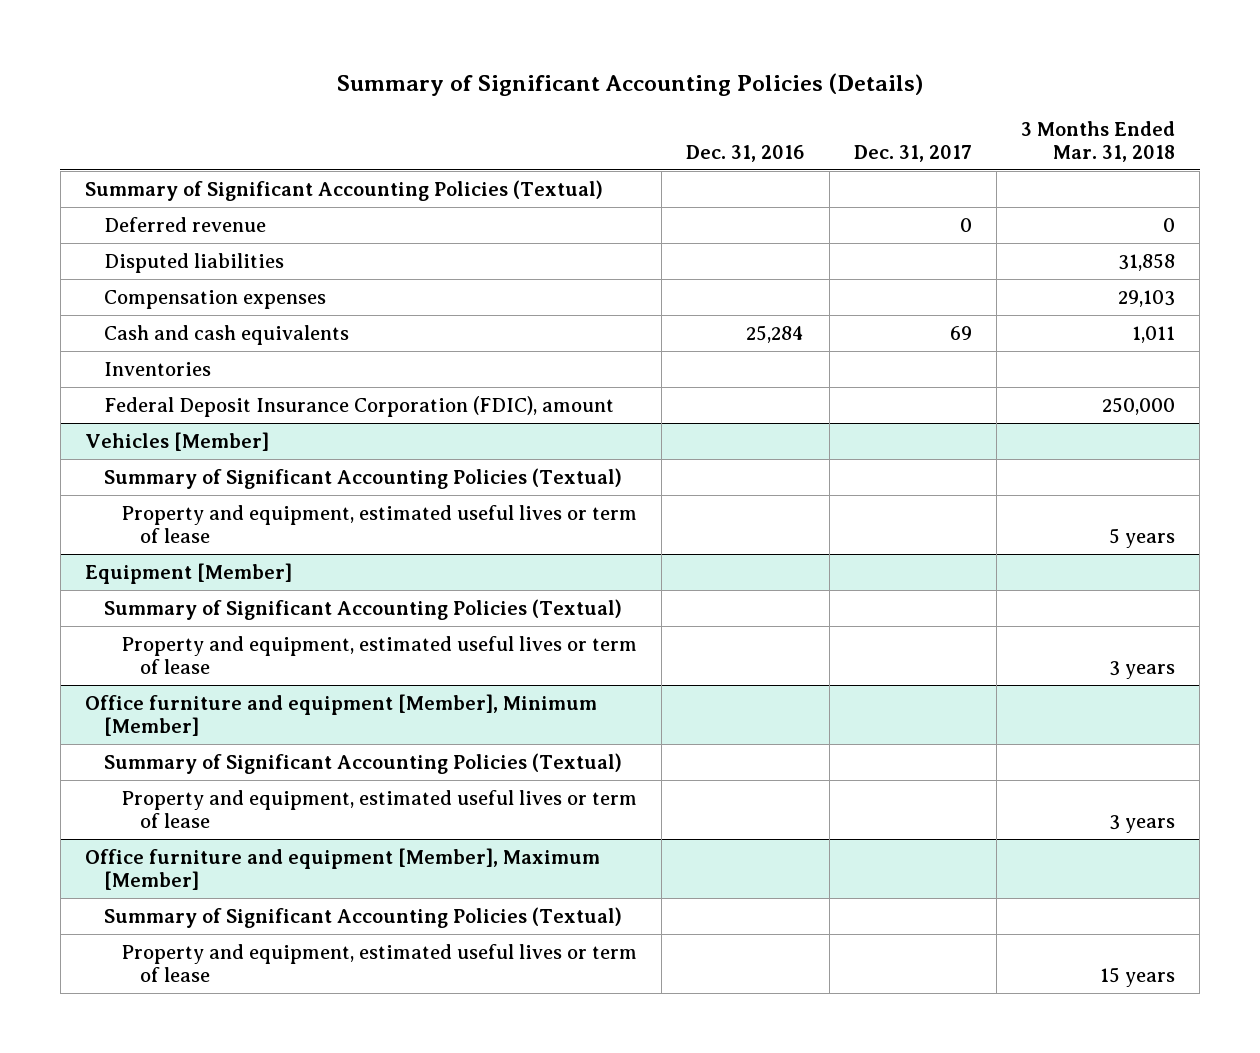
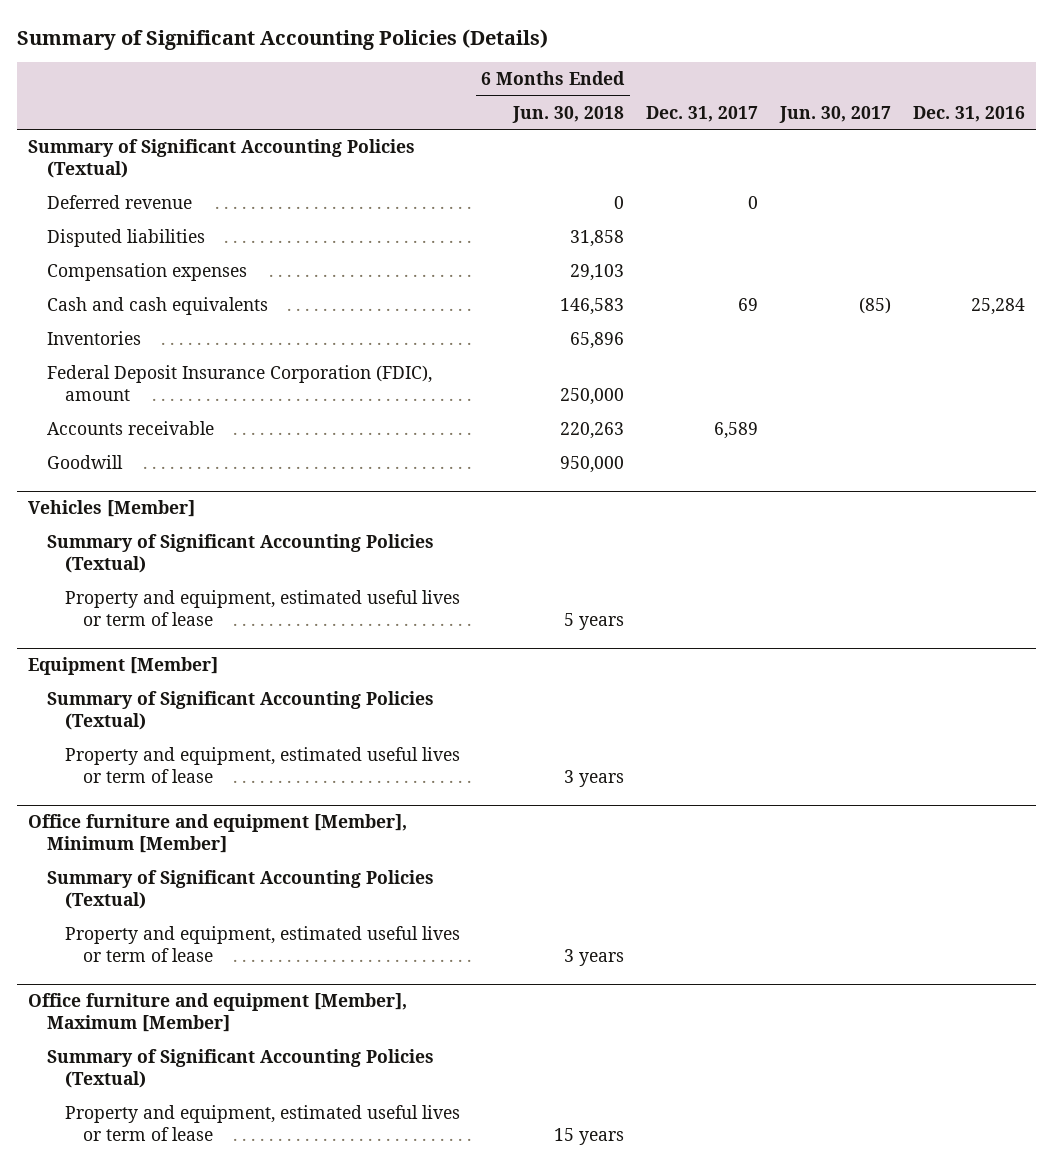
- | Dec. 31, 2016 | Dec. 31, 2017 | 3 Months Ended Mar. 31, 2018
+ | 6 Months Ended Jun. 30, 2018 | Dec. 31, 2017 | Jun. 30, 2017 | Dec. 31, 2016
+ Accounts receivable | 220,263 | 6,589 | |
+ Goodwill | 950,000 | | |

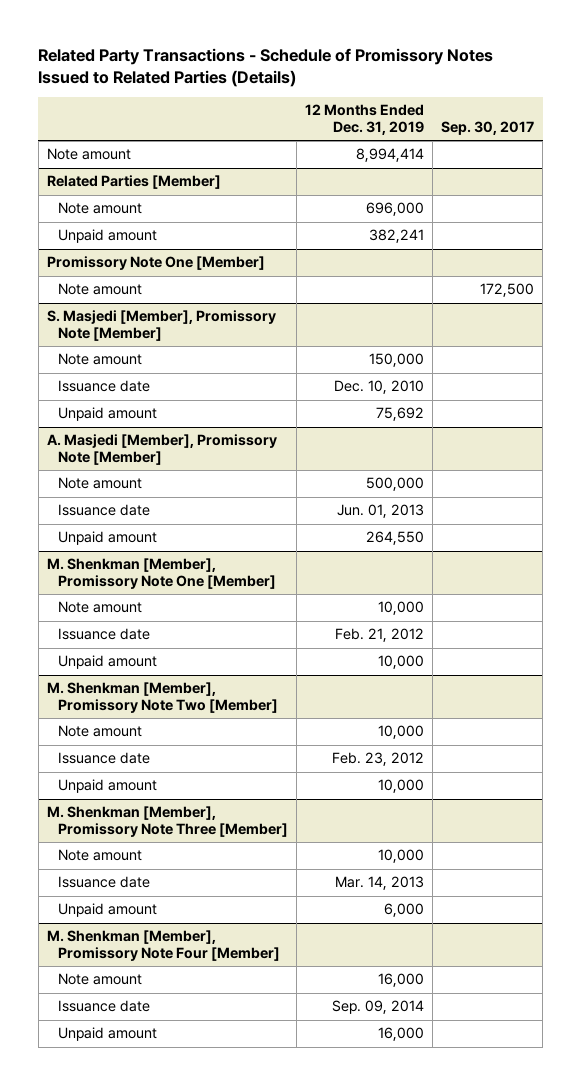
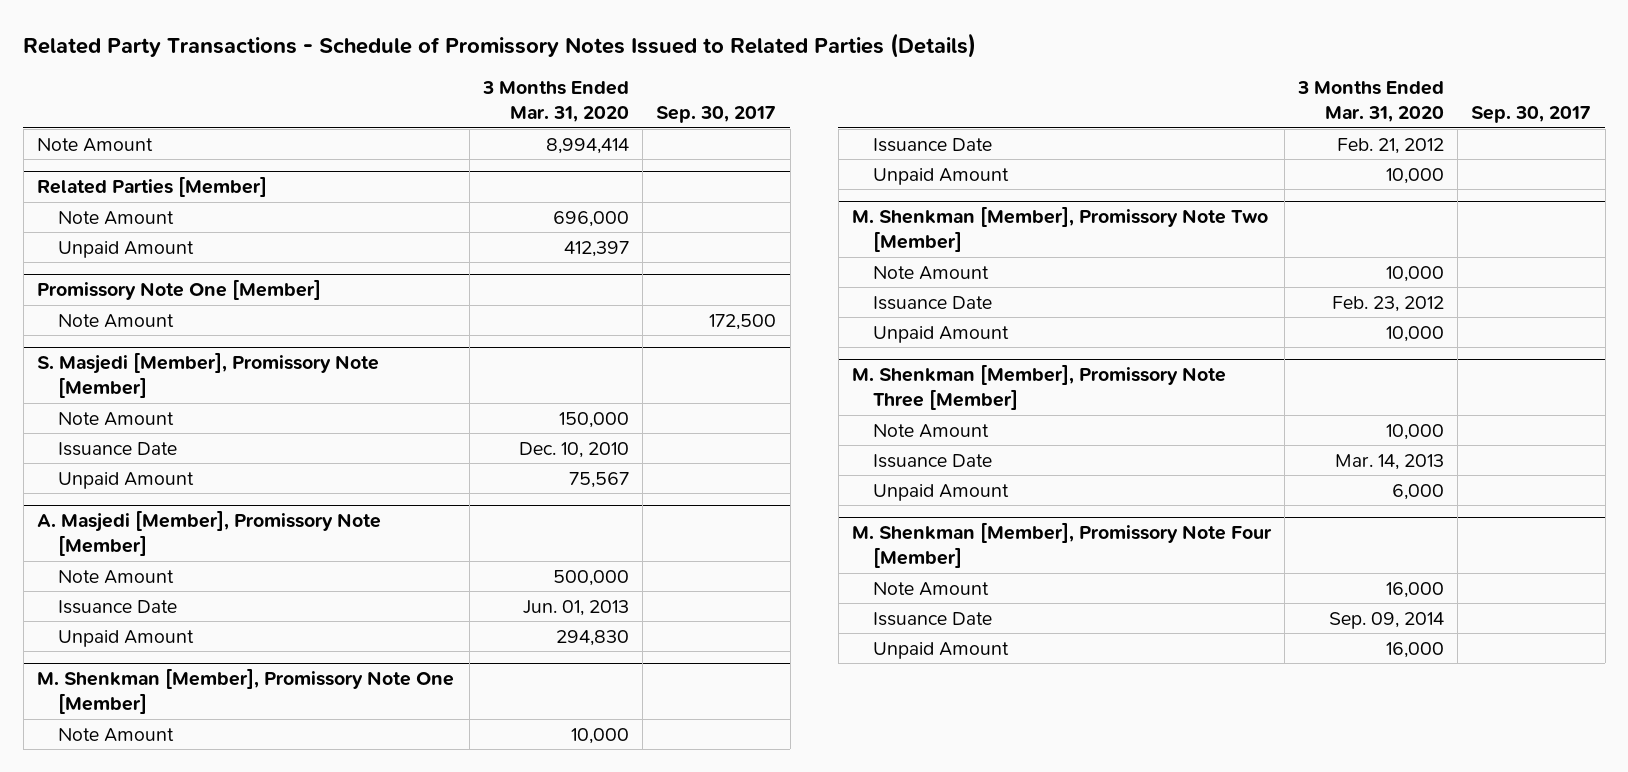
- | 12 Months Ended Dec. 31, 2019 | Sep. 30, 2017
+ | 3 Months Ended Mar. 31, 2020 | Sep. 30, 2017
- Note amount | 8,994,414 |
+ Note Amount | 8,994,414 |
@ Related Parties [Member]
- Note amount | 696,000 |
- Unpaid amount | 382,241 |
+ Note Amount | 696,000 |
+ Unpaid Amount | 412,397 |
@ Promissory Note One [Member]
- Note amount | | 172,500
+ Note Amount | | 172,500
@ S. Masjedi [Member], Promissory Note [Member]
- Note amount | 150,000 |
- Issuance date | Dec. 10, 2010 |
- Unpaid amount | 75,692 |
+ Note Amount | 150,000 |
+ Issuance Date | Dec. 10, 2010 |
+ Unpaid Amount | 75,567 |
@ A. Masjedi [Member], Promissory Note [Member]
- Note amount | 500,000 |
- Issuance date | Jun. 01, 2013 |
- Unpaid amount | 264,550 |
+ Note Amount | 500,000 |
+ Issuance Date | Jun. 01, 2013 |
+ Unpaid Amount | 294,830 |
@ M. Shenkman [Member], Promissory Note One [Member]
- Note amount | 10,000 |
- Issuance date | Feb. 21, 2012 |
- Unpaid amount | 10,000 |
+ Note Amount | 10,000 |
+ Issuance Date | Feb. 21, 2012 |
+ Unpaid Amount | 10,000 |
@ M. Shenkman [Member], Promissory Note Two [Member]
- Note amount | 10,000 |
- Issuance date | Feb. 23, 2012 |
- Unpaid amount | 10,000 |
+ Note Amount | 10,000 |
+ Issuance Date | Feb. 23, 2012 |
+ Unpaid Amount | 10,000 |
@ M. Shenkman [Member], Promissory Note Three [Member]
- Note amount | 10,000 |
- Issuance date | Mar. 14, 2013 |
- Unpaid amount | 6,000 |
+ Note Amount | 10,000 |
+ Issuance Date | Mar. 14, 2013 |
+ Unpaid Amount | 6,000 |
@ M. Shenkman [Member], Promissory Note Four [Member]
- Note amount | 16,000 |
- Issuance date | Sep. 09, 2014 |
- Unpaid amount | 16,000 |
+ Note Amount | 16,000 |
+ Issuance Date | Sep. 09, 2014 |
+ Unpaid Amount | 16,000 |

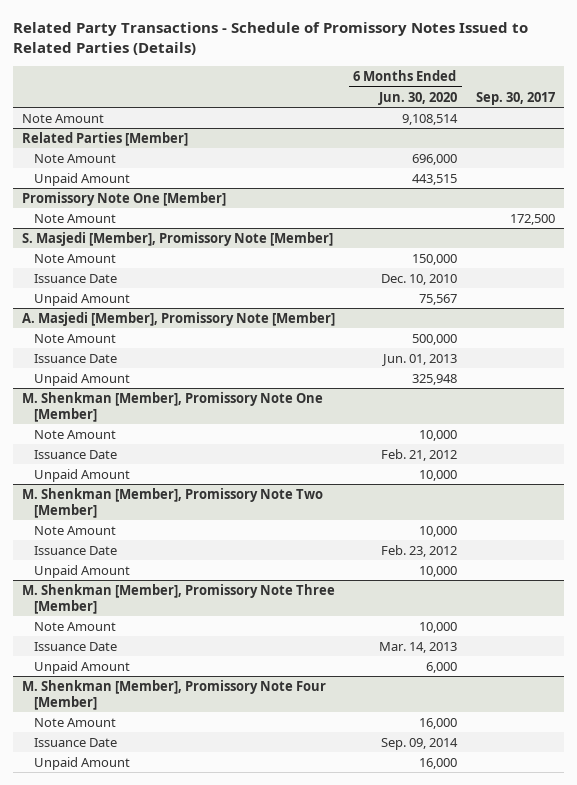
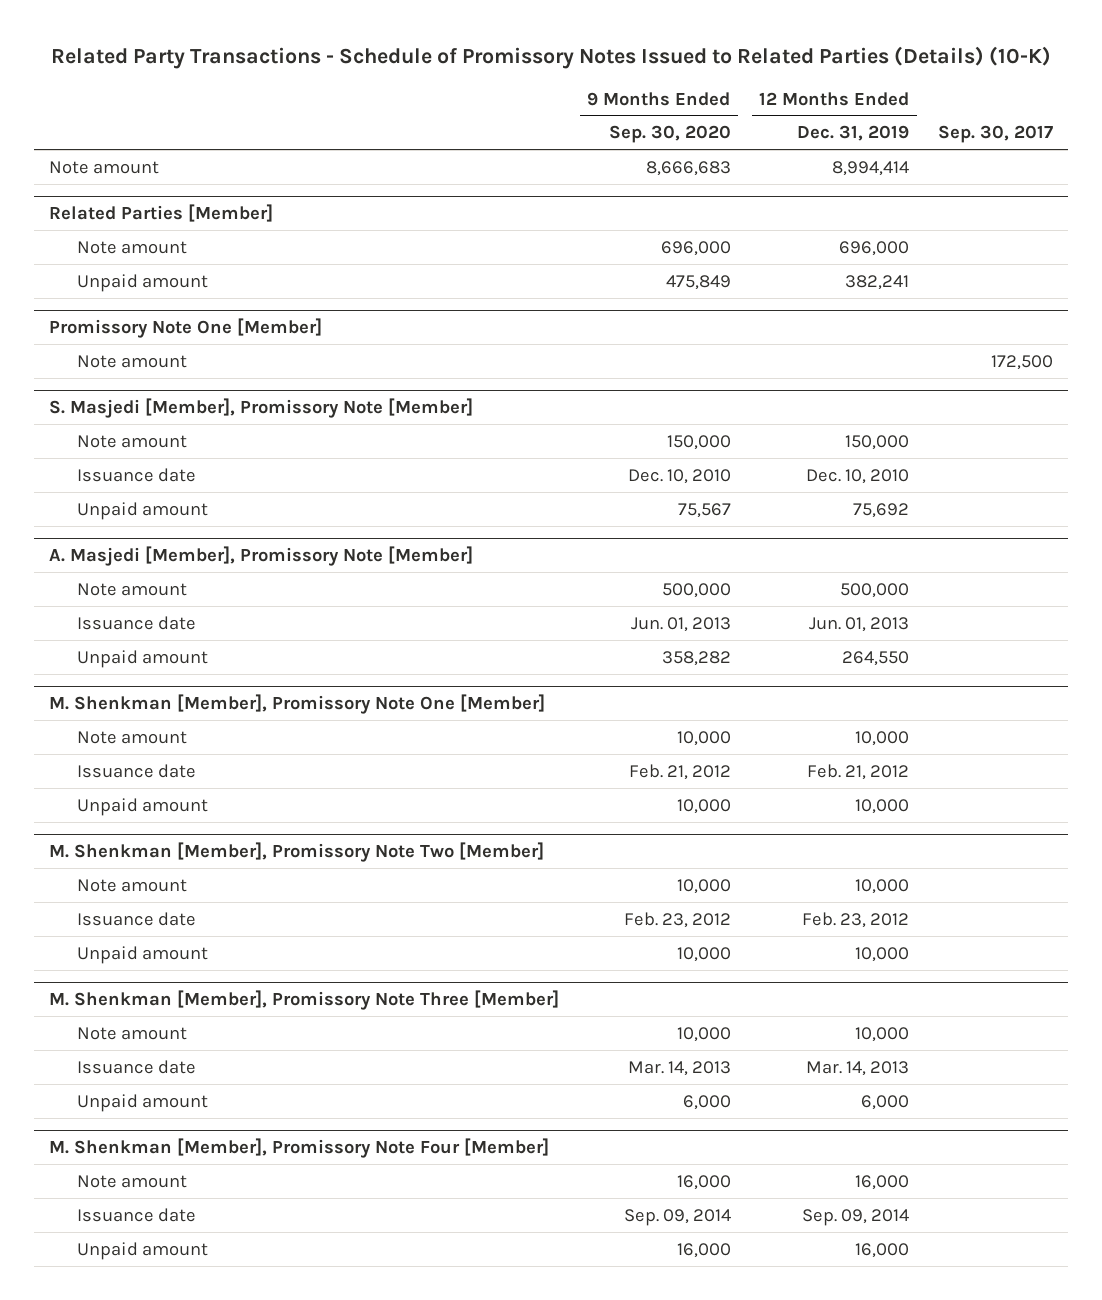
- Related Party Transactions - Schedule of Promissory Notes Issued to Related Parties (Details)
+ Related Party Transactions - Schedule of Promissory Notes Issued to Related Parties (Details) (10-K)
- | 6 Months Ended Jun. 30, 2020 | Sep. 30, 2017
+ | 9 Months Ended Sep. 30, 2020 | 12 Months Ended Dec. 31, 2019 | Sep. 30, 2017
- Note Amount | 9,108,514 |
+ Note amount | 8,666,683 | 8,994,414 |
@ Related Parties [Member]
- Note Amount | 696,000 |
- Unpaid Amount | 443,515 |
+ Note amount | 696,000 | 696,000 |
+ Unpaid amount | 475,849 | 382,241 |
@ Promissory Note One [Member]
- Note Amount | | 172,500
+ Note amount | | | 172,500
@ S. Masjedi [Member], Promissory Note [Member]
- Note Amount | 150,000 |
- Issuance Date | Dec. 10, 2010 |
- Unpaid Amount | 75,567 |
+ Note amount | 150,000 | 150,000 |
+ Issuance date | Dec. 10, 2010 | Dec. 10, 2010 |
+ Unpaid amount | 75,567 | 75,692 |
@ A. Masjedi [Member], Promissory Note [Member]
- Note Amount | 500,000 |
- Issuance Date | Jun. 01, 2013 |
- Unpaid Amount | 325,948 |
+ Note amount | 500,000 | 500,000 |
+ Issuance date | Jun. 01, 2013 | Jun. 01, 2013 |
+ Unpaid amount | 358,282 | 264,550 |
@ M. Shenkman [Member], Promissory Note One [Member]
- Note Amount | 10,000 |
- Issuance Date | Feb. 21, 2012 |
- Unpaid Amount | 10,000 |
+ Note amount | 10,000 | 10,000 |
+ Issuance date | Feb. 21, 2012 | Feb. 21, 2012 |
+ Unpaid amount | 10,000 | 10,000 |
@ M. Shenkman [Member], Promissory Note Two [Member]
- Note Amount | 10,000 |
- Issuance Date | Feb. 23, 2012 |
- Unpaid Amount | 10,000 |
+ Note amount | 10,000 | 10,000 |
+ Issuance date | Feb. 23, 2012 | Feb. 23, 2012 |
+ Unpaid amount | 10,000 | 10,000 |
@ M. Shenkman [Member], Promissory Note Three [Member]
- Note Amount | 10,000 |
- Issuance Date | Mar. 14, 2013 |
- Unpaid Amount | 6,000 |
+ Note amount | 10,000 | 10,000 |
+ Issuance date | Mar. 14, 2013 | Mar. 14, 2013 |
+ Unpaid amount | 6,000 | 6,000 |
@ M. Shenkman [Member], Promissory Note Four [Member]
- Note Amount | 16,000 |
- Issuance Date | Sep. 09, 2014 |
- Unpaid Amount | 16,000 |
+ Note amount | 16,000 | 16,000 |
+ Issuance date | Sep. 09, 2014 | Sep. 09, 2014 |
+ Unpaid amount | 16,000 | 16,000 |

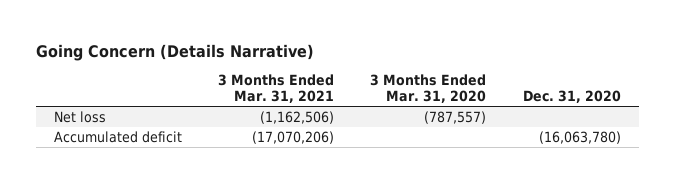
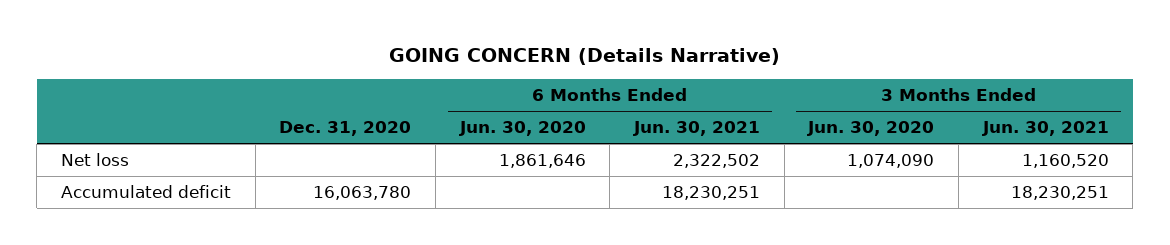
- Going Concern (Details Narrative)
+ GOING CONCERN (Details Narrative)
- | 3 Months Ended Mar. 31, 2021 | 3 Months Ended Mar. 31, 2020 | Dec. 31, 2020
+ | Dec. 31, 2020 | 6 Months Ended Jun. 30, 2020 | 6 Months Ended Jun. 30, 2021 | 3 Months Ended Jun. 30, 2020 | 3 Months Ended Jun. 30, 2021
- Accumulated deficit | (17,070,206) | | (16,063,780)
+ Accumulated deficit | 16,063,780 | | 18,230,251 | | 18,230,251

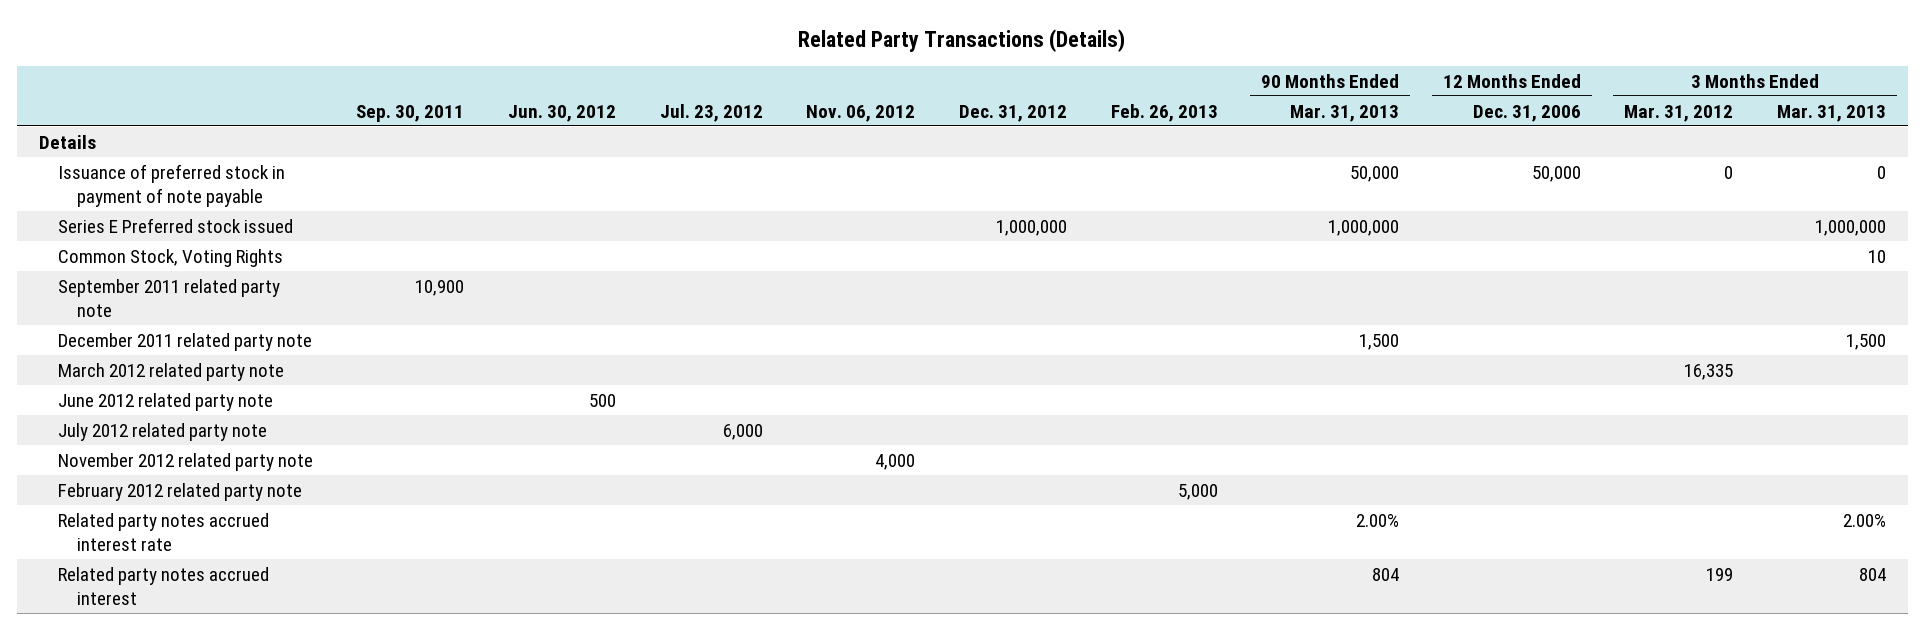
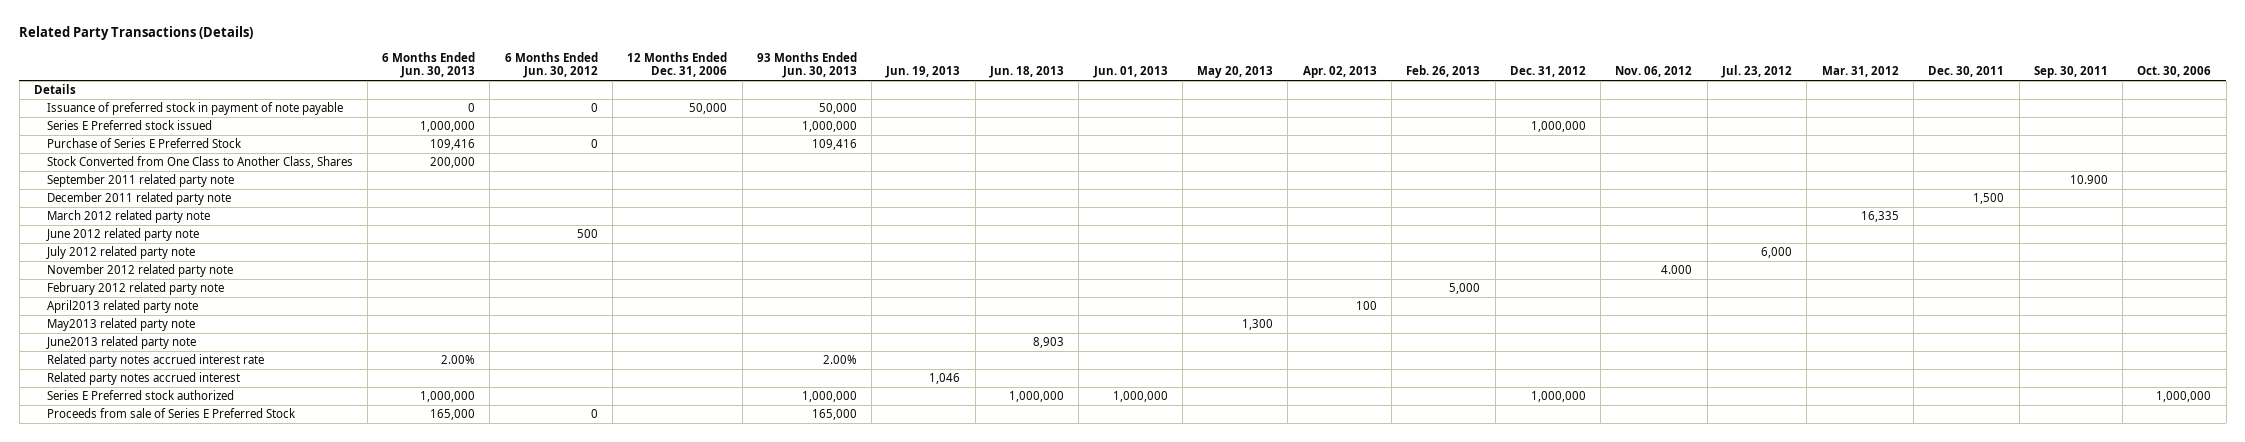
- | Sep. 30, 2011 | Jun. 30, 2012 | Jul. 23, 2012 | Nov. 06, 2012 | Dec. 31, 2012 | Feb. 26, 2013 | 90 Months Ended Mar. 31, 2013 | 12 Months Ended Dec. 31, 2006 | 3 Months Ended Mar. 31, 2012 | 3 Months Ended Mar. 31, 2013
+ | 6 Months Ended Jun. 30, 2013 | 6 Months Ended Jun. 30, 2012 | 12 Months Ended Dec. 31, 2006 | 93 Months Ended Jun. 30, 2013 | Jun. 19, 2013 | Jun. 18, 2013 | Jun. 01, 2013 | May 20, 2013 | Apr. 02, 2013 | Feb. 26, 2013 | Dec. 31, 2012 | Nov. 06, 2012 | Jul. 23, 2012 | Mar. 31, 2012 | Dec. 30, 2011 | Sep. 30, 2011 | Oct. 30, 2006
- Common Stock, Voting Rights | | | | | | | | | | 10
- September 2011 related party note | 10,900 | | | | | | | | |
+ Purchase of Series E Preferred Stock | 109,416 | 0 | | 109,416 | | | | | | | | | | | | |
+ Stock Converted from One Class to Another Class, Shares | 200,000 | | | | | | | | | | | | | | | |
+ September 2011 related party note | | | | | | | | | | | | | | | | 10.900 |
- November 2012 related party note | | | | 4,000 | | | | | |
+ November 2012 related party note | | | | | | | | | | | | 4.000 | | | | |
+ April2013 related party note | | | | | | | | | 100 | | | | | | | |
+ May2013 related party note | | | | | | | | 1,300 | | | | | | | | |
+ June2013 related party note | | | | | | 8,903 | | | | | | | | | | |
+ Series E Preferred stock authorized | 1,000,000 | | | 1,000,000 | | 1,000,000 | 1,000,000 | | | | 1,000,000 | | | | | | 1,000,000
+ Proceeds from sale of Series E Preferred Stock | 165,000 | 0 | | 165,000 | | | | | | | | | | | | |

